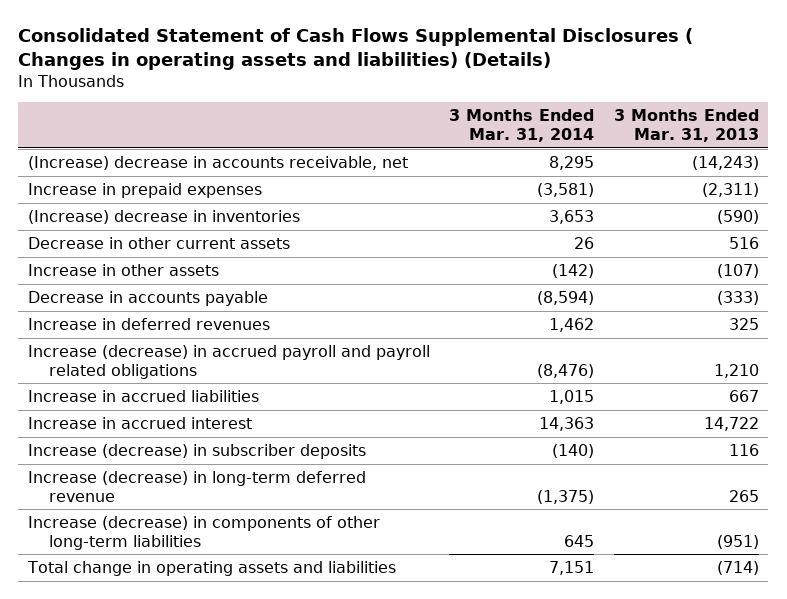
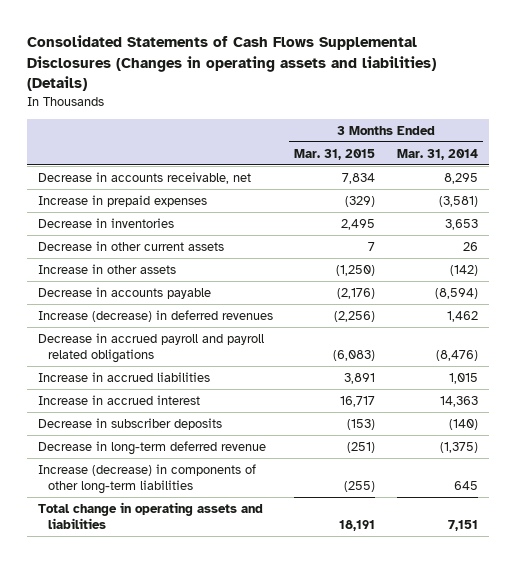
- Consolidated Statement of Cash Flows Supplemental Disclosures ( Changes in operating assets and liabilities) (Details)
+ Consolidated Statements of Cash Flows Supplemental Disclosures (Changes in operating assets and liabilities) (Details)
- | 3 Months Ended Mar. 31, 2014 | 3 Months Ended Mar. 31, 2013
+ | 3 Months Ended Mar. 31, 2015 | 3 Months Ended Mar. 31, 2014
- (Increase) decrease in accounts receivable, net | 8,295 | (14,243)
+ Decrease in accounts receivable, net | 7,834 | 8,295
- (Increase) decrease in inventories | 3,653 | (590)
+ Decrease in inventories | 2,495 | 3,653
- Increase in deferred revenues | 1,462 | 325
- Increase (decrease) in accrued payroll and payroll related obligations | (8,476) | 1,210
+ Increase (decrease) in deferred revenues | (2,256) | 1,462
+ Decrease in accrued payroll and payroll related obligations | (6,083) | (8,476)
- Increase (decrease) in subscriber deposits | (140) | 116
- Increase (decrease) in long-term deferred revenue | (1,375) | 265
+ Decrease in subscriber deposits | (153) | (140)
+ Decrease in long-term deferred revenue | (251) | (1,375)

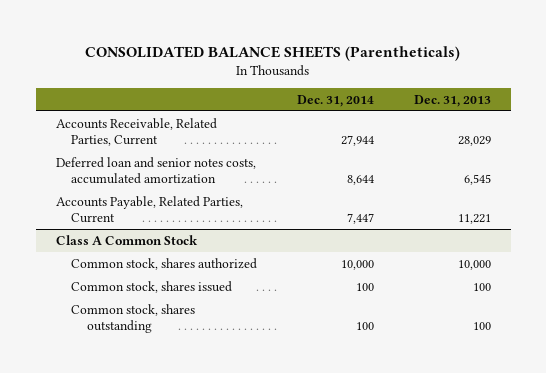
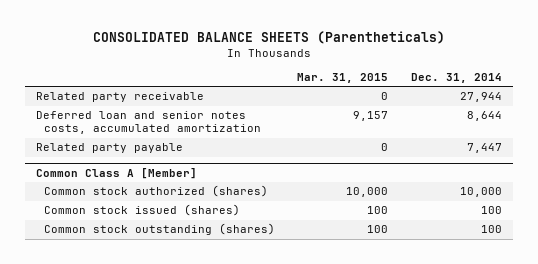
- | Dec. 31, 2014 | Dec. 31, 2013
+ | Mar. 31, 2015 | Dec. 31, 2014
- Accounts Receivable, Related Parties, Current | 27,944 | 28,029
+ Related party receivable | 0 | 27,944
- Accounts Payable, Related Parties, Current | 7,447 | 11,221
- Class A Common Stock
- Common stock, shares authorized | 10,000 | 10,000
- Common stock, shares issued | 100 | 100
- Common stock, shares outstanding | 100 | 100
+ Related party payable | 0 | 7,447
+ Common Class A [Member]
+ Common stock authorized (shares) | 10,000 | 10,000
+ Common stock issued (shares) | 100 | 100
+ Common stock outstanding (shares) | 100 | 100

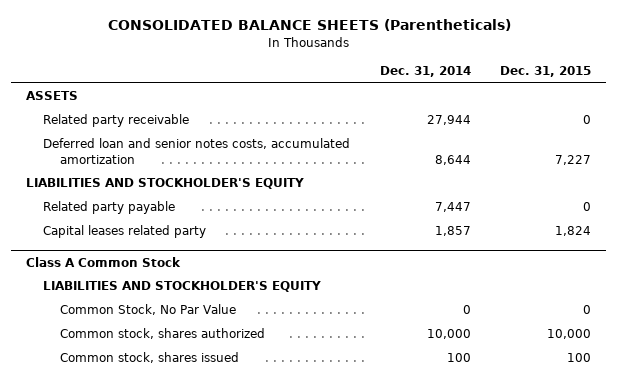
- | Mar. 31, 2015 | Dec. 31, 2014
+ | Dec. 31, 2014 | Dec. 31, 2015
+ ASSETS
+ LIABILITIES AND STOCKHOLDER'S EQUITY
- Common Class A [Member]
- Common stock authorized (shares) | 10,000 | 10,000
- Common stock issued (shares) | 100 | 100
- Common stock outstanding (shares) | 100 | 100
+ Capital leases related party | 1,857 | 1,824
+ Class A Common Stock
+ LIABILITIES AND STOCKHOLDER'S EQUITY
+ Common Stock, No Par Value | 0 | 0
+ Common stock, shares authorized | 10,000 | 10,000
+ Common stock, shares issued | 100 | 100

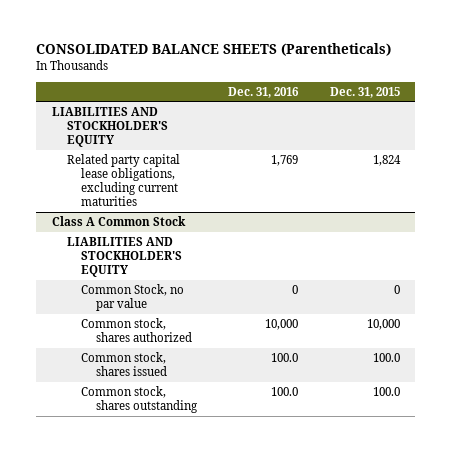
- | Dec. 31, 2014 | Dec. 31, 2015
+ | Dec. 31, 2016 | Dec. 31, 2015
- ASSETS
- Related party receivable | 27,944 | 0
- Deferred loan and senior notes costs, accumulated amortization | 8,644 | 7,227
- Related party payable | 7,447 | 0
- Capital leases related party | 1,857 | 1,824
+ Related party capital lease obligations, excluding current maturities | 1,769 | 1,824
@ Class A Common Stock
- Common Stock, No Par Value | 0 | 0
+ Common Stock, no par value | 0 | 0
- Common stock, shares issued | 100 | 100
+ Common stock, shares issued | 100.0 | 100.0
+ Common stock, shares outstanding | 100.0 | 100.0

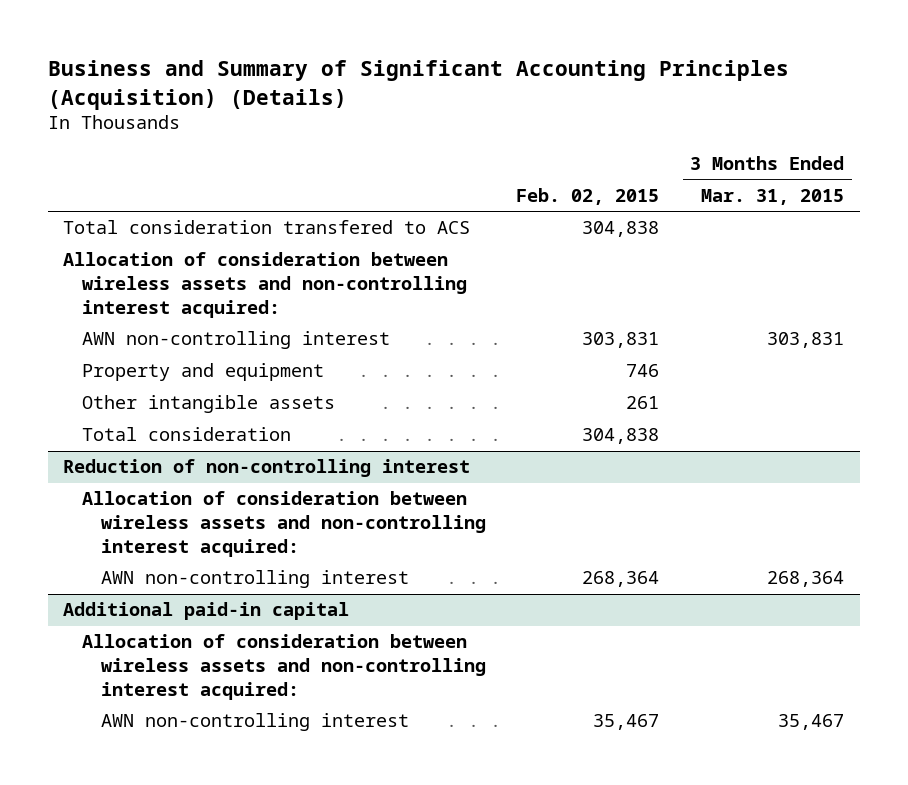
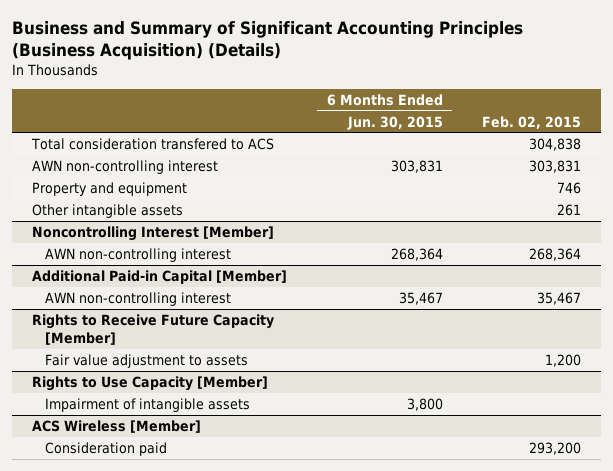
- Business and Summary of Significant Accounting Principles (Acquisition) (Details)
+ Business and Summary of Significant Accounting Principles (Business Acquisition) (Details)
- | Feb. 02, 2015 | 3 Months Ended Mar. 31, 2015
+ | 6 Months Ended Jun. 30, 2015 | Feb. 02, 2015
- Allocation of consideration between wireless assets and non-controlling interest acquired:
- Total consideration | 304,838 |
- Reduction of non-controlling interest
- Allocation of consideration between wireless assets and non-controlling interest acquired:
+ Noncontrolling Interest [Member]
- Additional paid-in capital
- Allocation of consideration between wireless assets and non-controlling interest acquired:
+ Additional Paid-in Capital [Member]
+ Rights to Receive Future Capacity [Member]
+ Fair value adjustment to assets | | 1,200
+ Rights to Use Capacity [Member]
+ Impairment of intangible assets | 3,800 |
+ ACS Wireless [Member]
+ Consideration paid | | 293,200

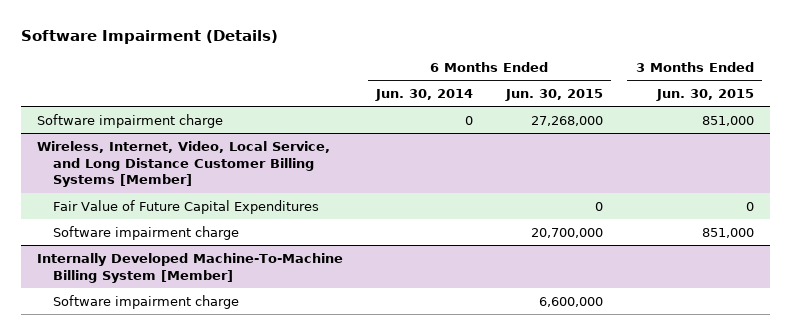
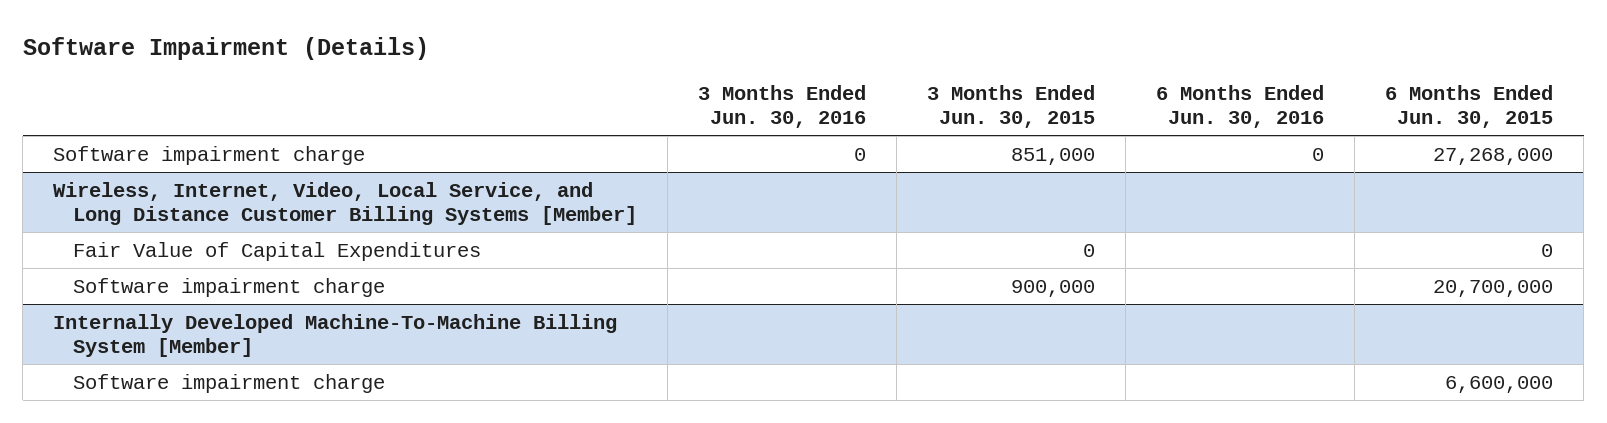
- | 6 Months Ended Jun. 30, 2014 | 6 Months Ended Jun. 30, 2015 | 3 Months Ended Jun. 30, 2015
+ | 3 Months Ended Jun. 30, 2016 | 3 Months Ended Jun. 30, 2015 | 6 Months Ended Jun. 30, 2016 | 6 Months Ended Jun. 30, 2015
@ Wireless, Internet, Video, Local Service, and Long Distance Customer Billing Systems [Member]
- Fair Value of Future Capital Expenditures | | 0 | 0
- Software impairment charge | | 20,700,000 | 851,000
+ Fair Value of Capital Expenditures | | 0 | | 0
+ Software impairment charge | | 900,000 | | 20,700,000

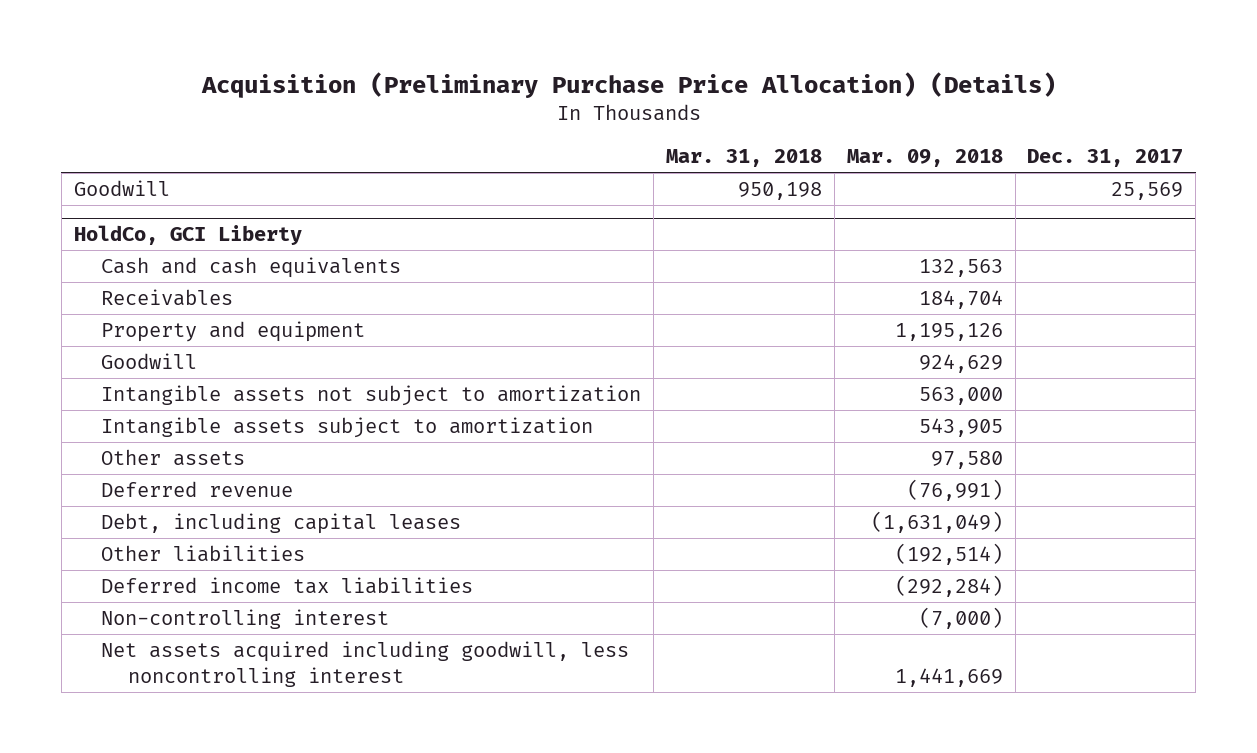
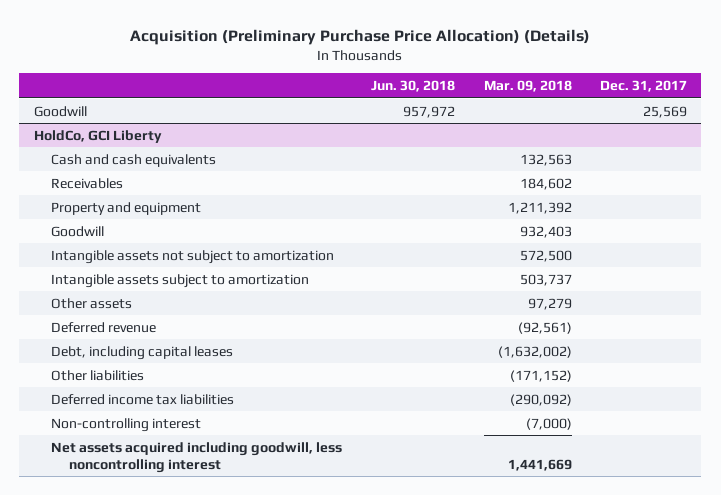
- | Mar. 31, 2018 | Mar. 09, 2018 | Dec. 31, 2017
+ | Jun. 30, 2018 | Mar. 09, 2018 | Dec. 31, 2017
@ HoldCo, GCI Liberty
- Receivables | | 184,704 |
- Property and equipment | | 1,195,126 |
- Goodwill | | 924,629 |
- Intangible assets not subject to amortization | | 563,000 |
- Intangible assets subject to amortization | | 543,905 |
- Other assets | | 97,580 |
- Deferred revenue | | (76,991) |
- Debt, including capital leases | | (1,631,049) |
- Other liabilities | | (192,514) |
- Deferred income tax liabilities | | (292,284) |
+ Receivables | | 184,602 |
+ Property and equipment | | 1,211,392 |
+ Goodwill | | 932,403 |
+ Intangible assets not subject to amortization | | 572,500 |
+ Intangible assets subject to amortization | | 503,737 |
+ Other assets | | 97,279 |
+ Deferred revenue | | (92,561) |
+ Debt, including capital leases | | (1,632,002) |
+ Other liabilities | | (171,152) |
+ Deferred income tax liabilities | | (290,092) |

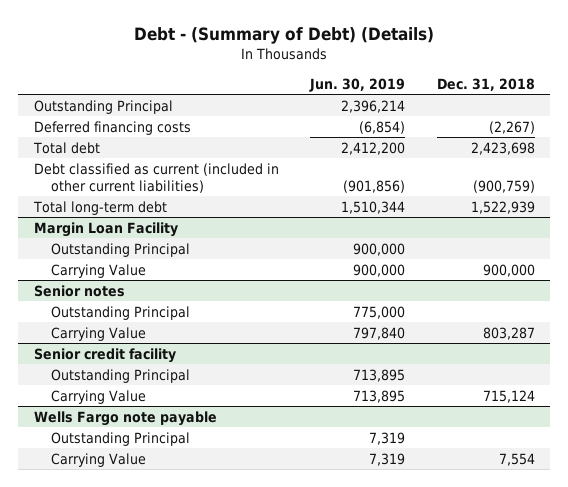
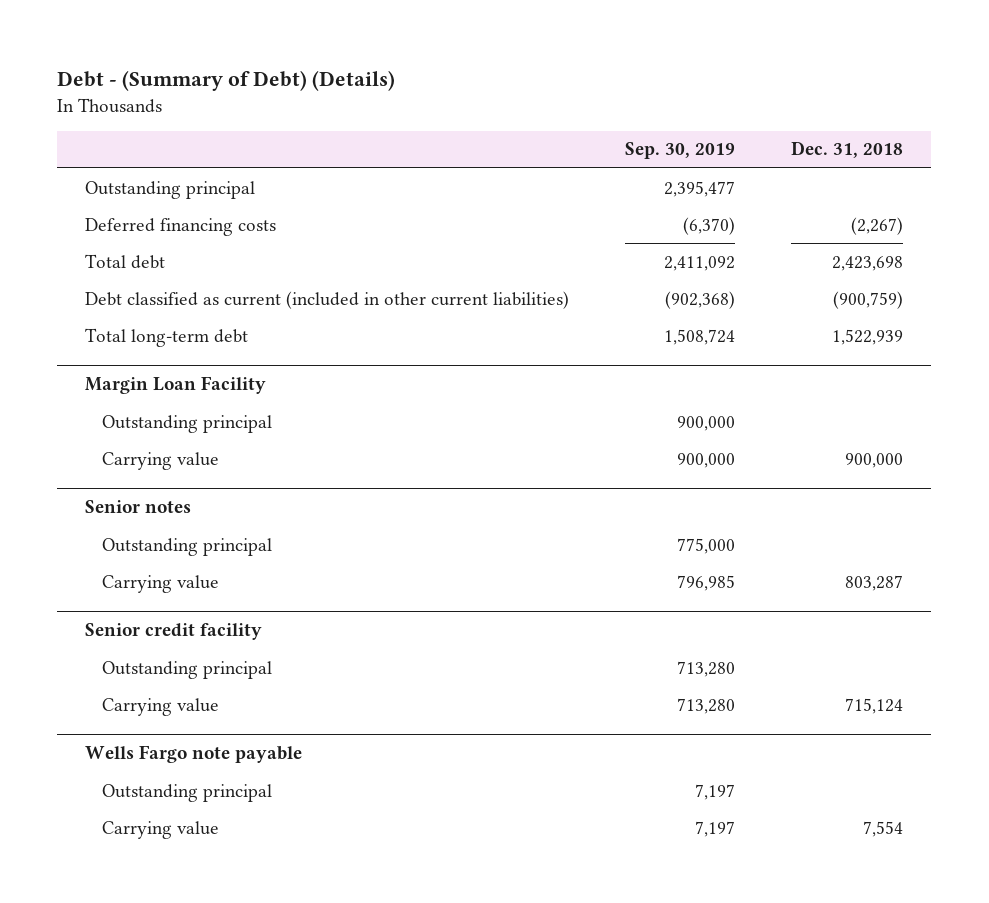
- | Jun. 30, 2019 | Dec. 31, 2018
+ | Sep. 30, 2019 | Dec. 31, 2018
- Outstanding Principal | 2,396,214 |
+ Outstanding principal | 2,395,477 |
@ Margin Loan Facility
- Outstanding Principal | 900,000 |
- Carrying Value | 900,000 | 900,000
+ Outstanding principal | 900,000 |
+ Carrying value | 900,000 | 900,000
@ Senior notes
- Outstanding Principal | 775,000 |
- Carrying Value | 797,840 | 803,287
+ Outstanding principal | 775,000 |
+ Carrying value | 796,985 | 803,287
@ Senior credit facility
- Outstanding Principal | 713,895 |
- Carrying Value | 713,895 | 715,124
+ Outstanding principal | 713,280 |
+ Carrying value | 713,280 | 715,124
@ Wells Fargo note payable
- Outstanding Principal | 7,319 |
- Carrying Value | 7,319 | 7,554
+ Outstanding principal | 7,197 |
+ Carrying value | 7,197 | 7,554

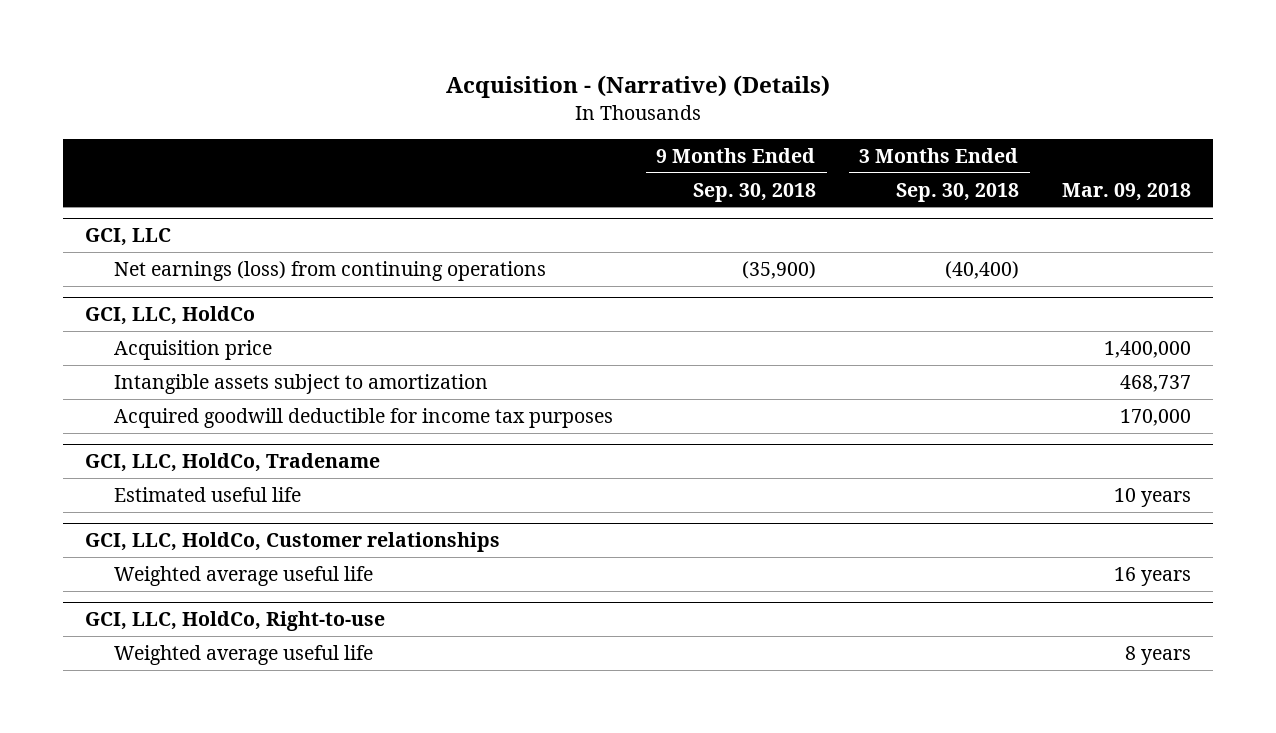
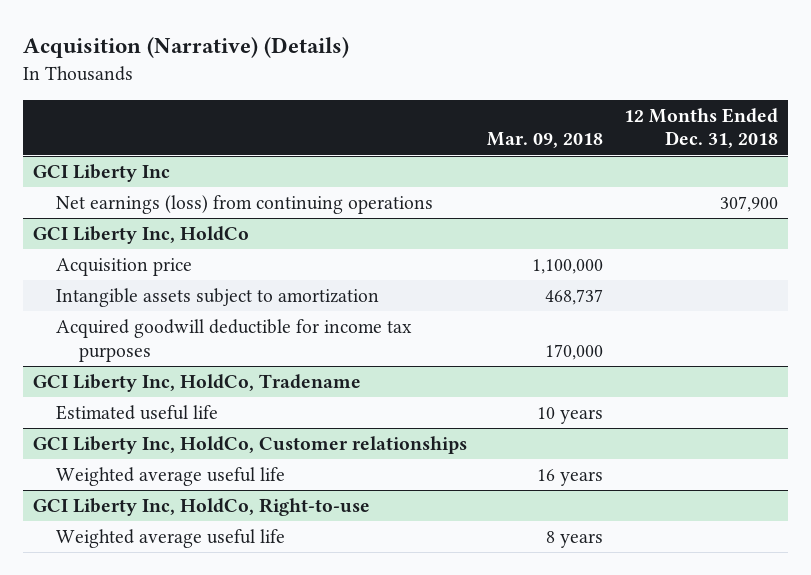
- Acquisition - (Narrative) (Details)
+ Acquisition (Narrative) (Details)
- | 9 Months Ended Sep. 30, 2018 | 3 Months Ended Sep. 30, 2018 | Mar. 09, 2018
+ | Mar. 09, 2018 | 12 Months Ended Dec. 31, 2018
- GCI, LLC
+ GCI Liberty Inc
- GCI, LLC, HoldCo
- Acquisition price | | | 1,400,000
+ GCI Liberty Inc, HoldCo
+ Acquisition price | 1,100,000 |
- GCI, LLC, HoldCo, Tradename
+ GCI Liberty Inc, HoldCo, Tradename
- GCI, LLC, HoldCo, Customer relationships
+ GCI Liberty Inc, HoldCo, Customer relationships
- GCI, LLC, HoldCo, Right-to-use
+ GCI Liberty Inc, HoldCo, Right-to-use

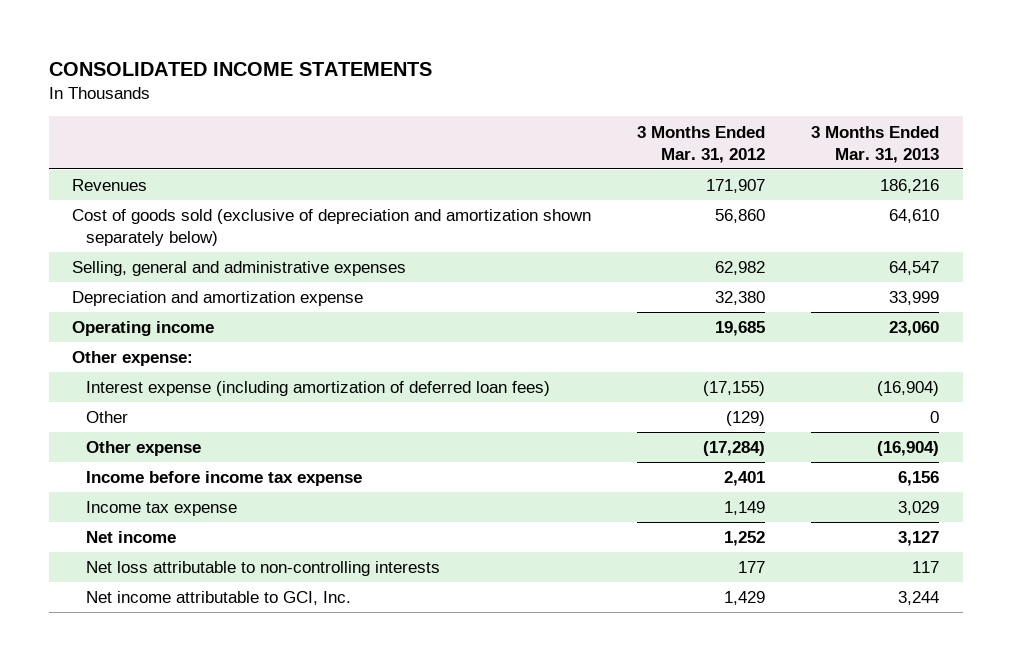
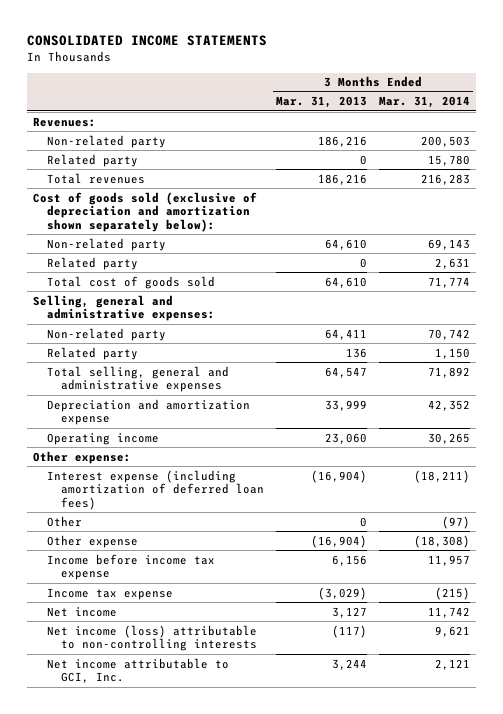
- | 3 Months Ended Mar. 31, 2012 | 3 Months Ended Mar. 31, 2013
+ | 3 Months Ended Mar. 31, 2013 | 3 Months Ended Mar. 31, 2014
- Revenues | 171,907 | 186,216
- Cost of goods sold (exclusive of depreciation and amortization shown separately below) | 56,860 | 64,610
- Selling, general and administrative expenses | 62,982 | 64,547
+ Revenues:
+ Non-related party | 186,216 | 200,503
+ Related party | 0 | 15,780
+ Total revenues | 186,216 | 216,283
+ Cost of goods sold (exclusive of depreciation and amortization shown separately below):
+ Non-related party | 64,610 | 69,143
+ Related party | 0 | 2,631
+ Total cost of goods sold | 64,610 | 71,774
+ Selling, general and administrative expenses:
+ Non-related party | 64,411 | 70,742
+ Related party | 136 | 1,150
+ Total selling, general and administrative expenses | 64,547 | 71,892
- Income tax expense | 1,149 | 3,029
+ Income tax expense | (3,029) | (215)
- Net loss attributable to non-controlling interests | 177 | 117
+ Net income (loss) attributable to non-controlling interests | (117) | 9,621

